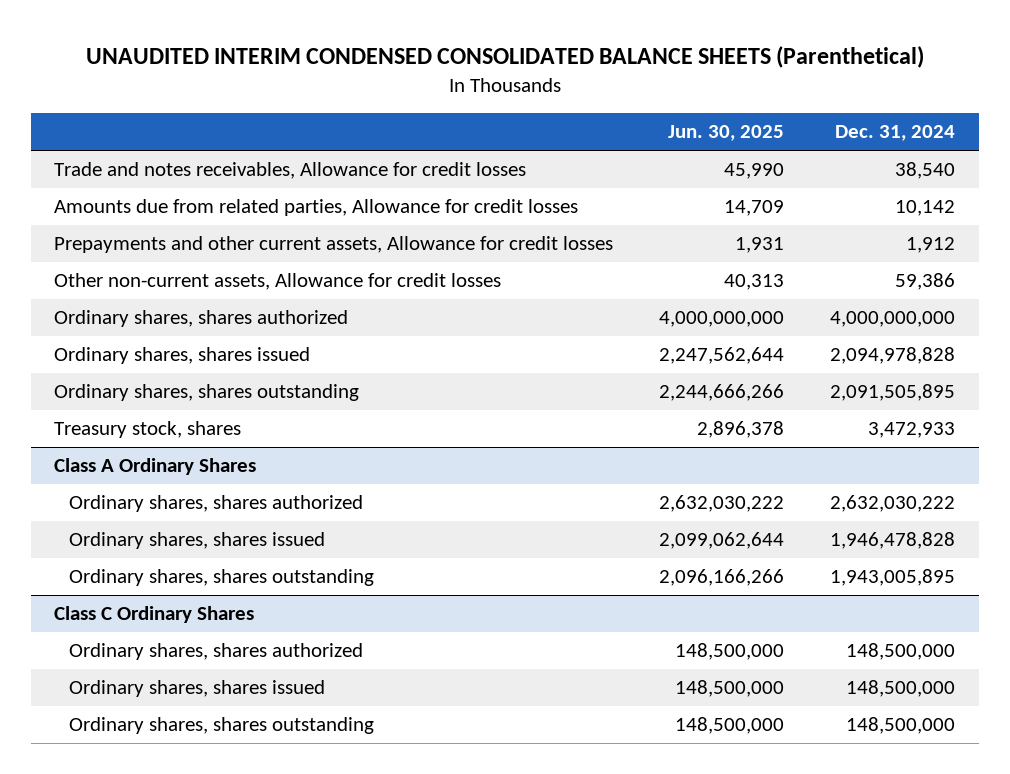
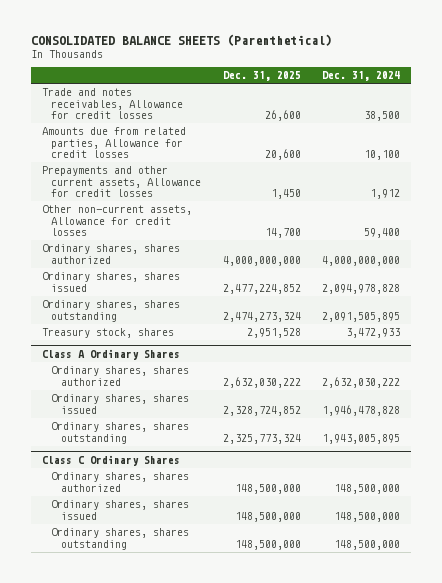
- UNAUDITED INTERIM CONDENSED CONSOLIDATED BALANCE SHEETS (Parenthetical)
+ CONSOLIDATED BALANCE SHEETS (Parenthetical)
- | Jun. 30, 2025 | Dec. 31, 2024
+ | Dec. 31, 2025 | Dec. 31, 2024
- Trade and notes receivables, Allowance for credit losses | 45,990 | 38,540
- Amounts due from related parties, Allowance for credit losses | 14,709 | 10,142
+ Trade and notes receivables, Allowance for credit losses | 26,600 | 38,500
+ Amounts due from related parties, Allowance for credit losses | 20,600 | 10,100
- Other non-current assets, Allowance for credit losses | 40,313 | 59,386
+ Other non-current assets, Allowance for credit losses | 14,700 | 59,400

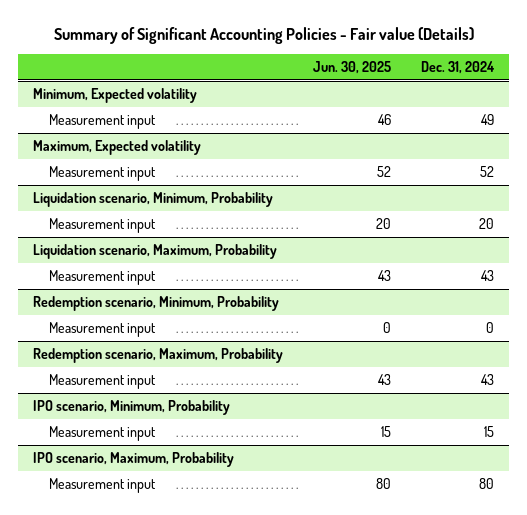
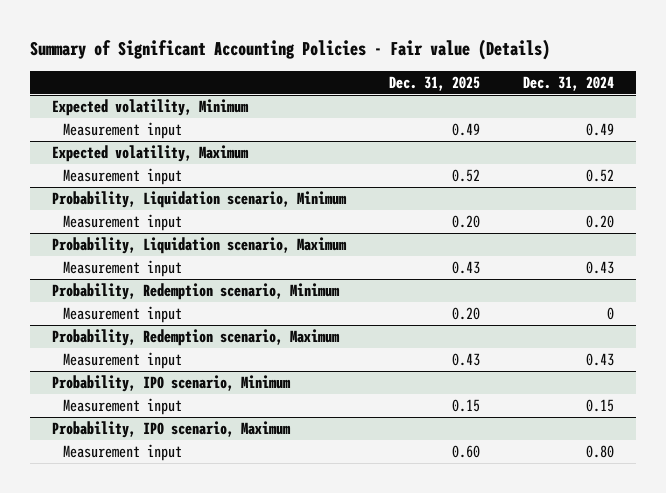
- | Jun. 30, 2025 | Dec. 31, 2024
+ | Dec. 31, 2025 | Dec. 31, 2024
- Minimum, Expected volatility
- Measurement input | 46 | 49
- Maximum, Expected volatility
- Measurement input | 52 | 52
- Liquidation scenario, Minimum, Probability
- Measurement input | 20 | 20
- Liquidation scenario, Maximum, Probability
- Measurement input | 43 | 43
- Redemption scenario, Minimum, Probability
+ Expected volatility, Minimum
+ Measurement input | 0.49 | 0.49
+ Expected volatility, Maximum
+ Measurement input | 0.52 | 0.52
+ Probability, Liquidation scenario, Minimum
+ Measurement input | 0.20 | 0.20
+ Probability, Liquidation scenario, Maximum
+ Measurement input | 0.43 | 0.43
+ Probability, Redemption scenario, Minimum
- Redemption scenario, Maximum, Probability
- Measurement input | 43 | 43
- IPO scenario, Minimum, Probability
- Measurement input | 15 | 15
- IPO scenario, Maximum, Probability
- Measurement input | 80 | 80
+ Probability, Redemption scenario, Maximum
+ Measurement input | 0.43 | 0.43
+ Probability, IPO scenario, Minimum
+ Measurement input | 0.15 | 0.15
+ Probability, IPO scenario, Maximum
+ Measurement input | 0.60 | 0.80

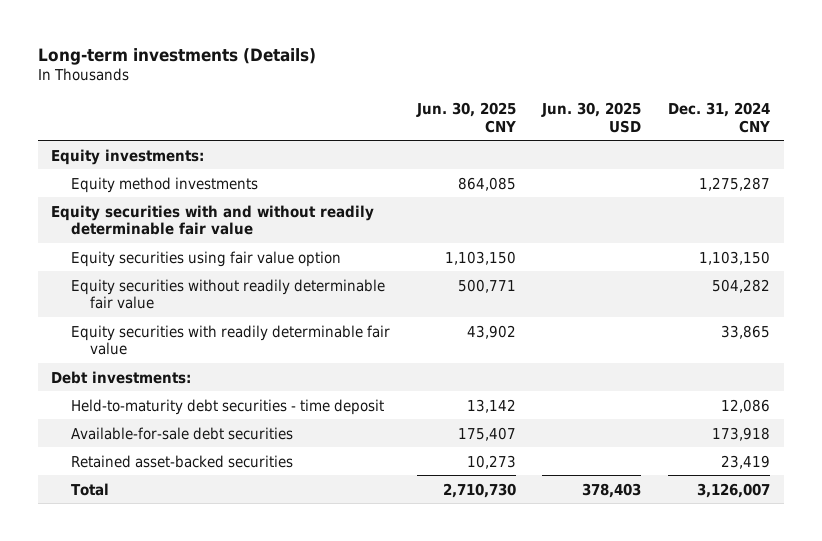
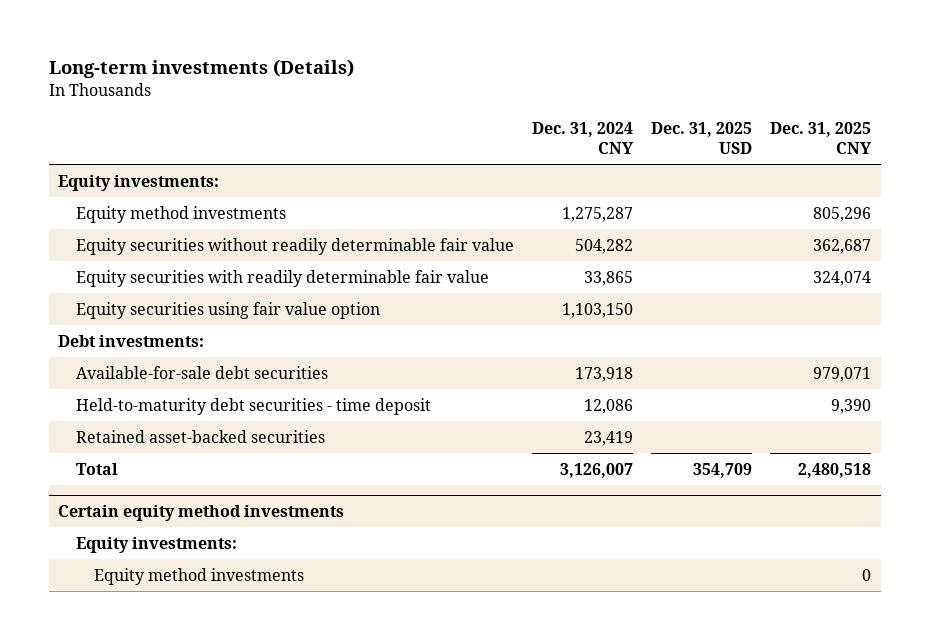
- | Jun. 30, 2025 CNY | Jun. 30, 2025 USD | Dec. 31, 2024 CNY
+ | Dec. 31, 2024 CNY | Dec. 31, 2025 USD | Dec. 31, 2025 CNY
- Equity securities with and without readily determinable fair value
moved down: Equity securities using fair value option | 1,103,150 | |
moved down: Held-to-maturity debt securities - time deposit | 12,086 | | 9,390
+ Certain equity method investments
+ Equity investments:
+ Equity method investments | | | 0

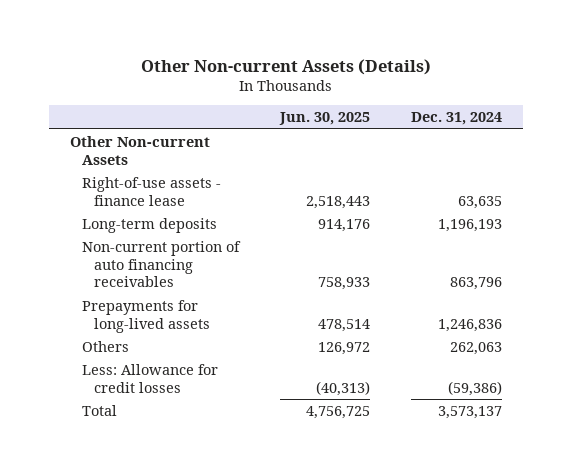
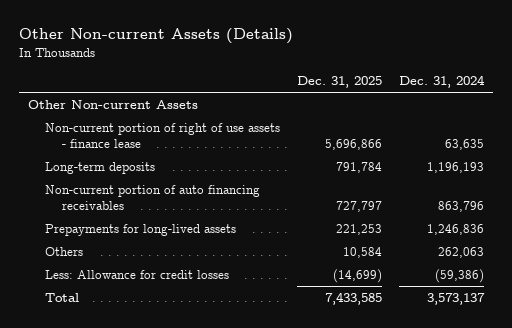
- | Jun. 30, 2025 | Dec. 31, 2024
+ | Dec. 31, 2025 | Dec. 31, 2024
- Right-of-use assets - finance lease | 2,518,443 | 63,635
+ Non-current portion of right of use assets - finance lease | 5,696,866 | 63,635

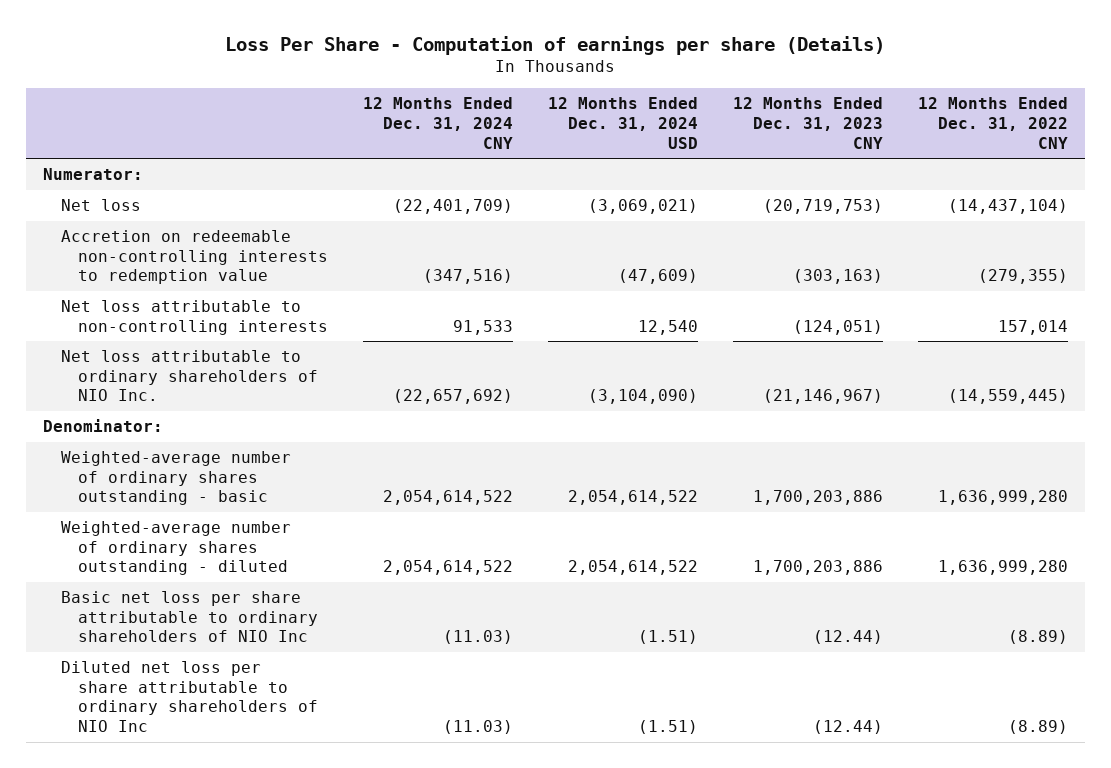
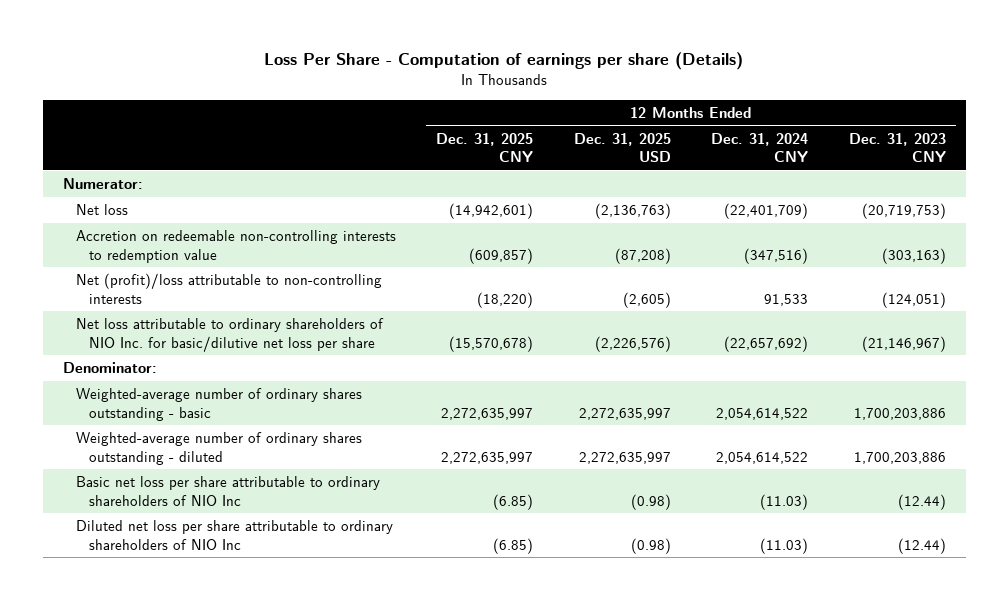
- | 12 Months Ended Dec. 31, 2024 CNY | 12 Months Ended Dec. 31, 2024 USD | 12 Months Ended Dec. 31, 2023 CNY | 12 Months Ended Dec. 31, 2022 CNY
+ | 12 Months Ended Dec. 31, 2025 CNY | 12 Months Ended Dec. 31, 2025 USD | 12 Months Ended Dec. 31, 2024 CNY | 12 Months Ended Dec. 31, 2023 CNY
- Net loss attributable to non-controlling interests | 91,533 | 12,540 | (124,051) | 157,014
- Net loss attributable to ordinary shareholders of NIO Inc. | (22,657,692) | (3,104,090) | (21,146,967) | (14,559,445)
+ Net (profit)/loss attributable to non-controlling interests | (18,220) | (2,605) | 91,533 | (124,051)
+ Net loss attributable to ordinary shareholders of NIO Inc. for basic/dilutive net loss per share | (15,570,678) | (2,226,576) | (22,657,692) | (21,146,967)

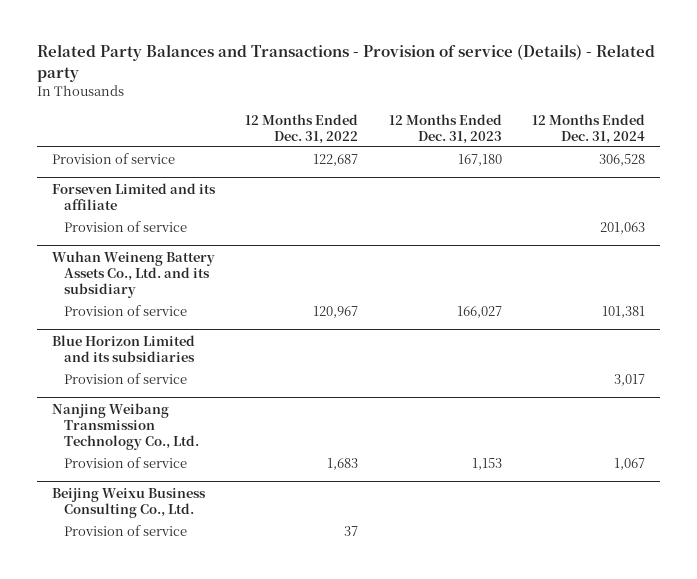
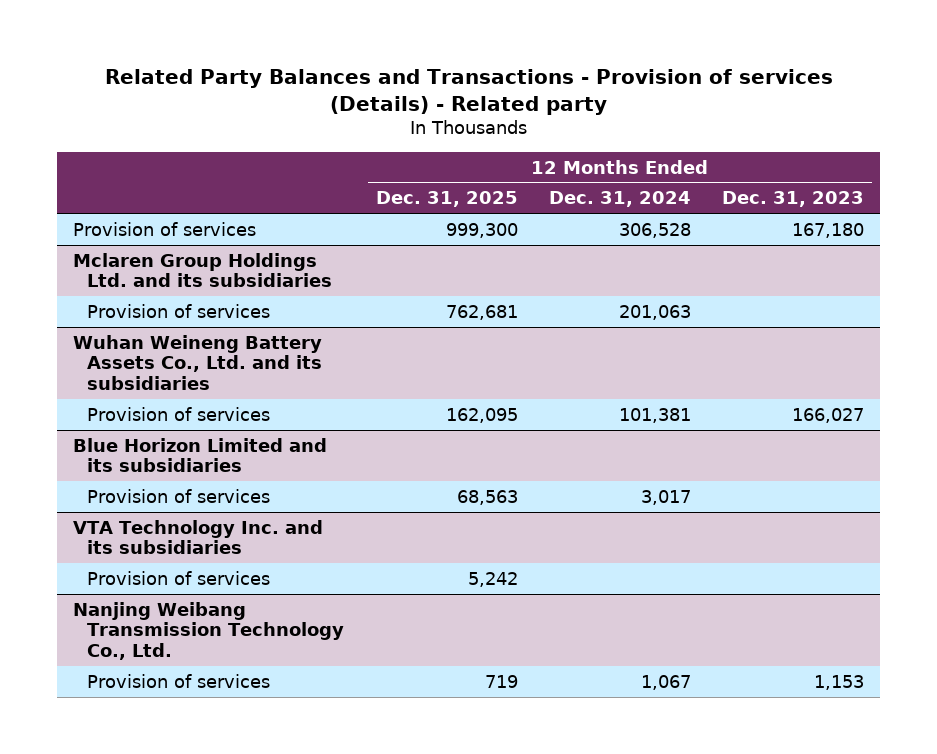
- Related Party Balances and Transactions - Provision of service (Details) - Related party
+ Related Party Balances and Transactions - Provision of services (Details) - Related party
- | 12 Months Ended Dec. 31, 2022 | 12 Months Ended Dec. 31, 2023 | 12 Months Ended Dec. 31, 2024
+ | 12 Months Ended Dec. 31, 2025 | 12 Months Ended Dec. 31, 2024 | 12 Months Ended Dec. 31, 2023
- Provision of service | 122,687 | 167,180 | 306,528
- Forseven Limited and its affiliate
- Provision of service | | | 201,063
- Wuhan Weineng Battery Assets Co., Ltd. and its subsidiary
- Provision of service | 120,967 | 166,027 | 101,381
+ Provision of services | 999,300 | 306,528 | 167,180
+ Mclaren Group Holdings Ltd. and its subsidiaries
+ Provision of services | 762,681 | 201,063 |
+ Wuhan Weineng Battery Assets Co., Ltd. and its subsidiaries
+ Provision of services | 162,095 | 101,381 | 166,027
@ Blue Horizon Limited and its subsidiaries
- Provision of service | | | 3,017
+ Provision of services | 68,563 | 3,017 |
+ VTA Technology Inc. and its subsidiaries
+ Provision of services | 5,242 | |
@ Nanjing Weibang Transmission Technology Co., Ltd.
- Provision of service | 1,683 | 1,153 | 1,067
- Beijing Weixu Business Consulting Co., Ltd.
- Provision of service | 37 | |
@ Nanjing Weibang Transmission Technology Co., Ltd.
+ Provision of services | 719 | 1,067 | 1,153

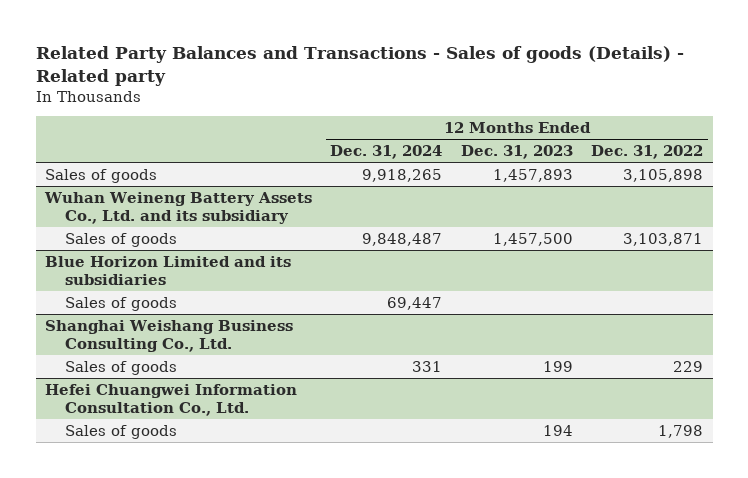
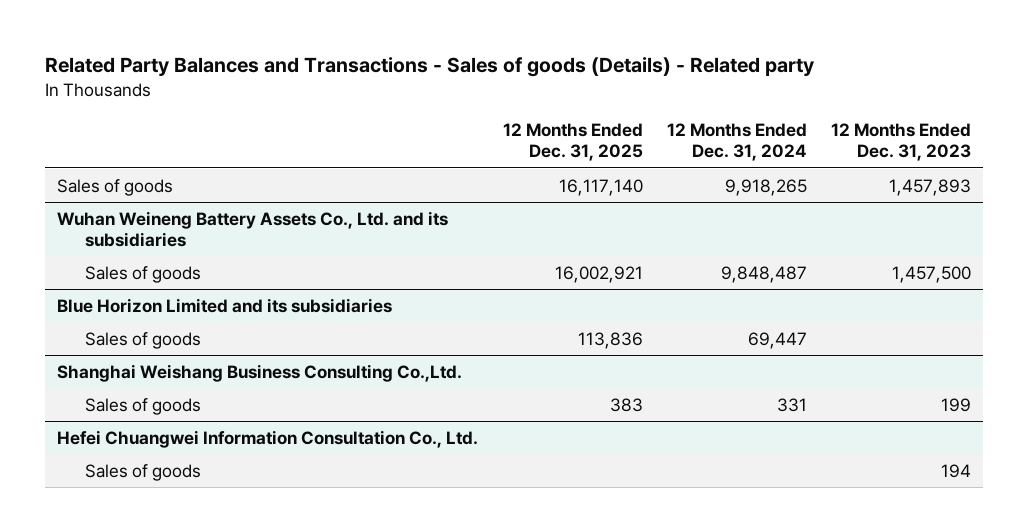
- | 12 Months Ended Dec. 31, 2024 | 12 Months Ended Dec. 31, 2023 | 12 Months Ended Dec. 31, 2022
+ | 12 Months Ended Dec. 31, 2025 | 12 Months Ended Dec. 31, 2024 | 12 Months Ended Dec. 31, 2023
- Wuhan Weineng Battery Assets Co., Ltd. and its subsidiary
+ Wuhan Weineng Battery Assets Co., Ltd. and its subsidiaries
- Shanghai Weishang Business Consulting Co., Ltd.
+ Shanghai Weishang Business Consulting Co.,Ltd.

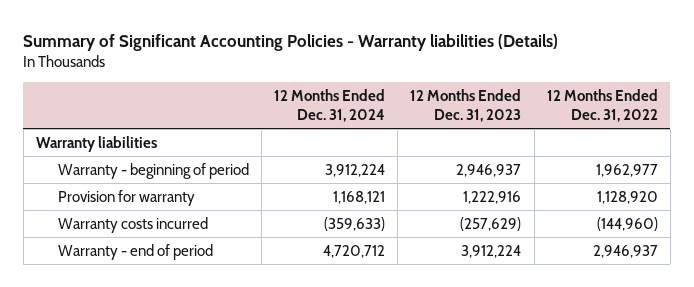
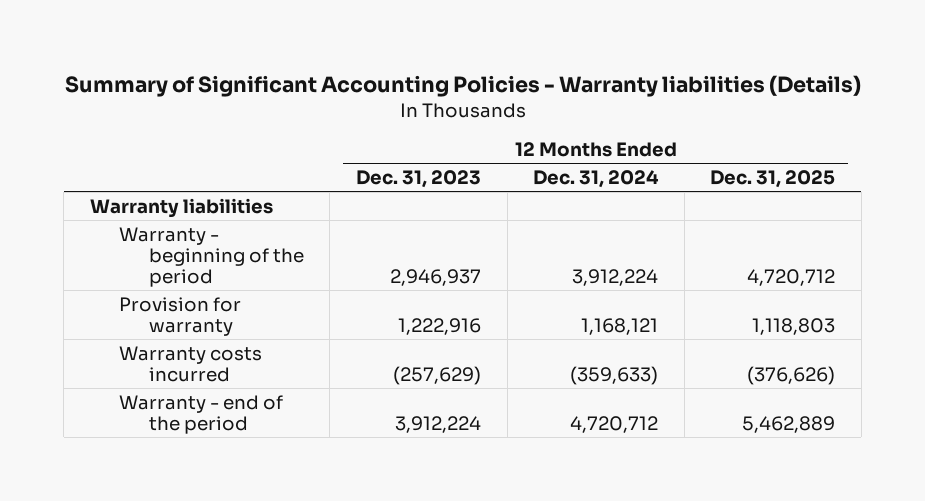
- | 12 Months Ended Dec. 31, 2024 | 12 Months Ended Dec. 31, 2023 | 12 Months Ended Dec. 31, 2022
+ | 12 Months Ended Dec. 31, 2023 | 12 Months Ended Dec. 31, 2024 | 12 Months Ended Dec. 31, 2025
- Warranty - beginning of period | 3,912,224 | 2,946,937 | 1,962,977
+ Warranty - beginning of the period | 2,946,937 | 3,912,224 | 4,720,712
- Warranty - end of period | 4,720,712 | 3,912,224 | 2,946,937
+ Warranty - end of the period | 3,912,224 | 4,720,712 | 5,462,889

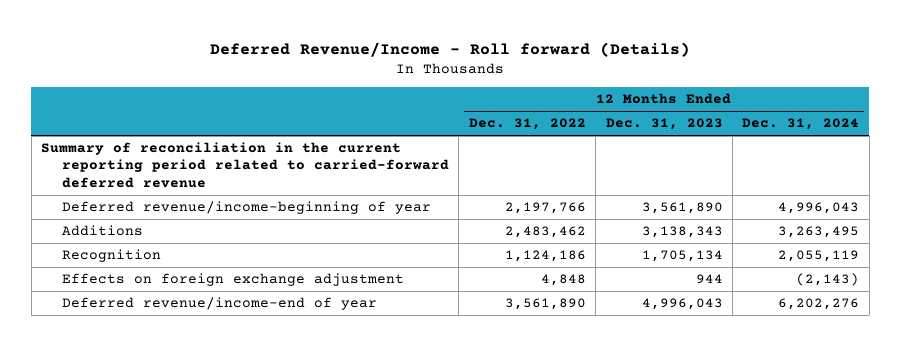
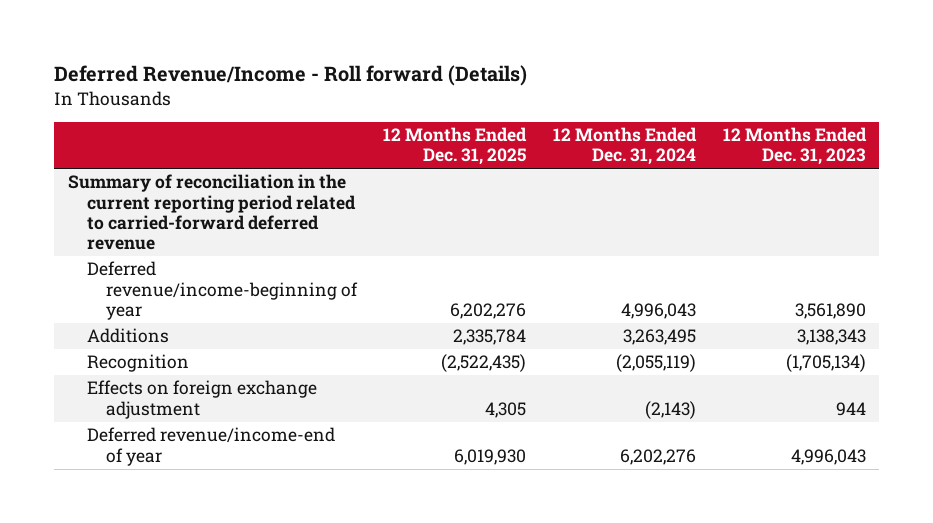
- | 12 Months Ended Dec. 31, 2022 | 12 Months Ended Dec. 31, 2023 | 12 Months Ended Dec. 31, 2024
+ | 12 Months Ended Dec. 31, 2025 | 12 Months Ended Dec. 31, 2024 | 12 Months Ended Dec. 31, 2023
- Recognition | 1,124,186 | 1,705,134 | 2,055,119
+ Recognition | (2,522,435) | (2,055,119) | (1,705,134)

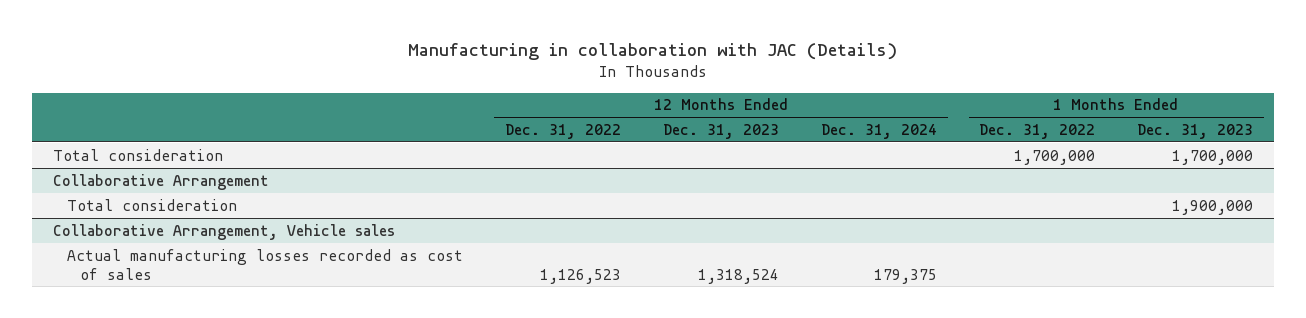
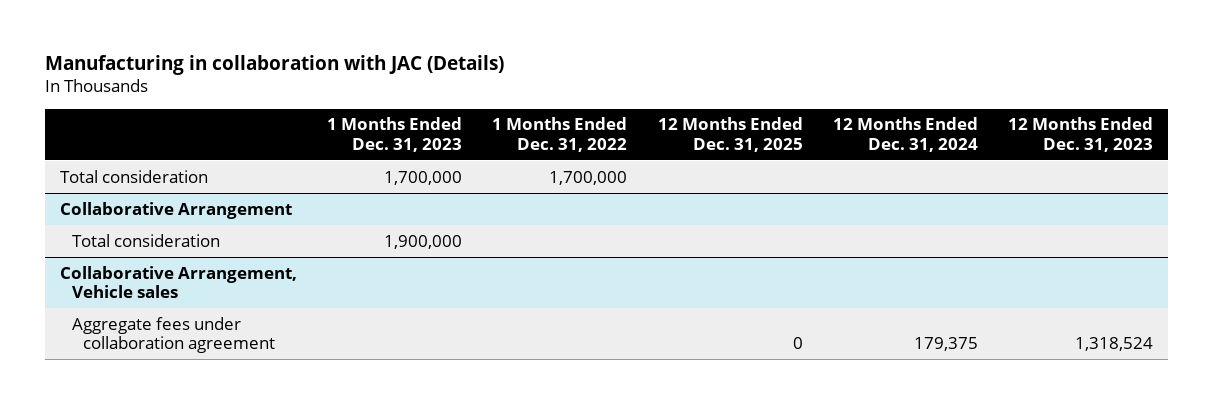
- | 12 Months Ended Dec. 31, 2022 | 12 Months Ended Dec. 31, 2023 | 12 Months Ended Dec. 31, 2024 | 1 Months Ended Dec. 31, 2022 | 1 Months Ended Dec. 31, 2023
+ | 1 Months Ended Dec. 31, 2023 | 1 Months Ended Dec. 31, 2022 | 12 Months Ended Dec. 31, 2025 | 12 Months Ended Dec. 31, 2024 | 12 Months Ended Dec. 31, 2023
@ Collaborative Arrangement, Vehicle sales
- Actual manufacturing losses recorded as cost of sales | 1,126,523 | 1,318,524 | 179,375 | |
+ Aggregate fees under collaboration agreement | | | 0 | 179,375 | 1,318,524

